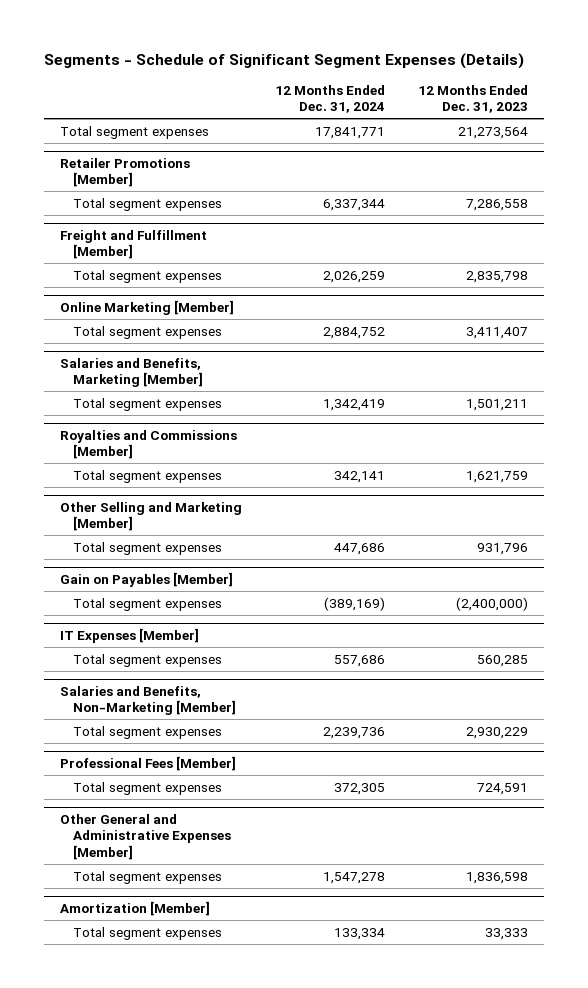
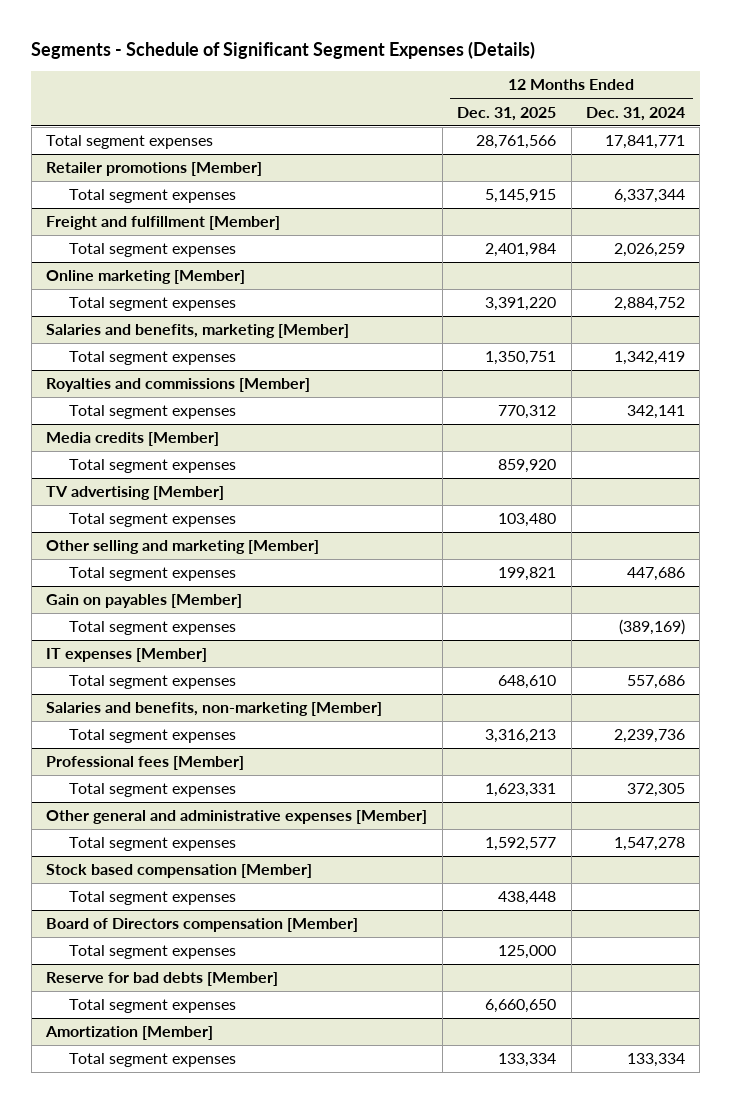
- | 12 Months Ended Dec. 31, 2024 | 12 Months Ended Dec. 31, 2023
+ | 12 Months Ended Dec. 31, 2025 | 12 Months Ended Dec. 31, 2024
- Retailer Promotions [Member]
+ Retailer promotions [Member]
- Freight and Fulfillment [Member]
+ Freight and fulfillment [Member]
- Online Marketing [Member]
+ Online marketing [Member]
- Salaries and Benefits, Marketing [Member]
+ Salaries and benefits, marketing [Member]
- Royalties and Commissions [Member]
+ Royalties and commissions [Member]
- Other Selling and Marketing [Member]
+ Media credits [Member]
+ Total segment expenses | 859,920 |
+ TV advertising [Member]
+ Total segment expenses | 103,480 |
+ Other selling and marketing [Member]
- Gain on Payables [Member]
+ Gain on payables [Member]
- IT Expenses [Member]
+ IT expenses [Member]
- Salaries and Benefits, Non-Marketing [Member]
+ Salaries and benefits, non-marketing [Member]
- Professional Fees [Member]
+ Professional fees [Member]
- Other General and Administrative Expenses [Member]
+ Other general and administrative expenses [Member]
+ Stock based compensation [Member]
+ Total segment expenses | 438,448 |
+ Board of Directors compensation [Member]
+ Total segment expenses | 125,000 |
+ Reserve for bad debts [Member]
+ Total segment expenses | 6,660,650 |

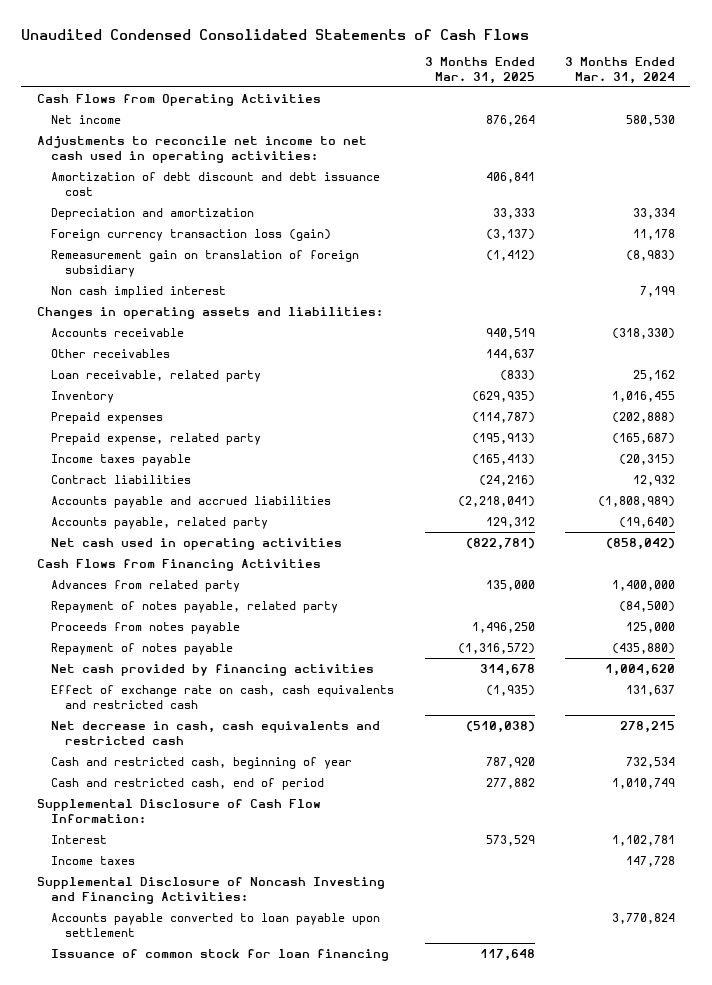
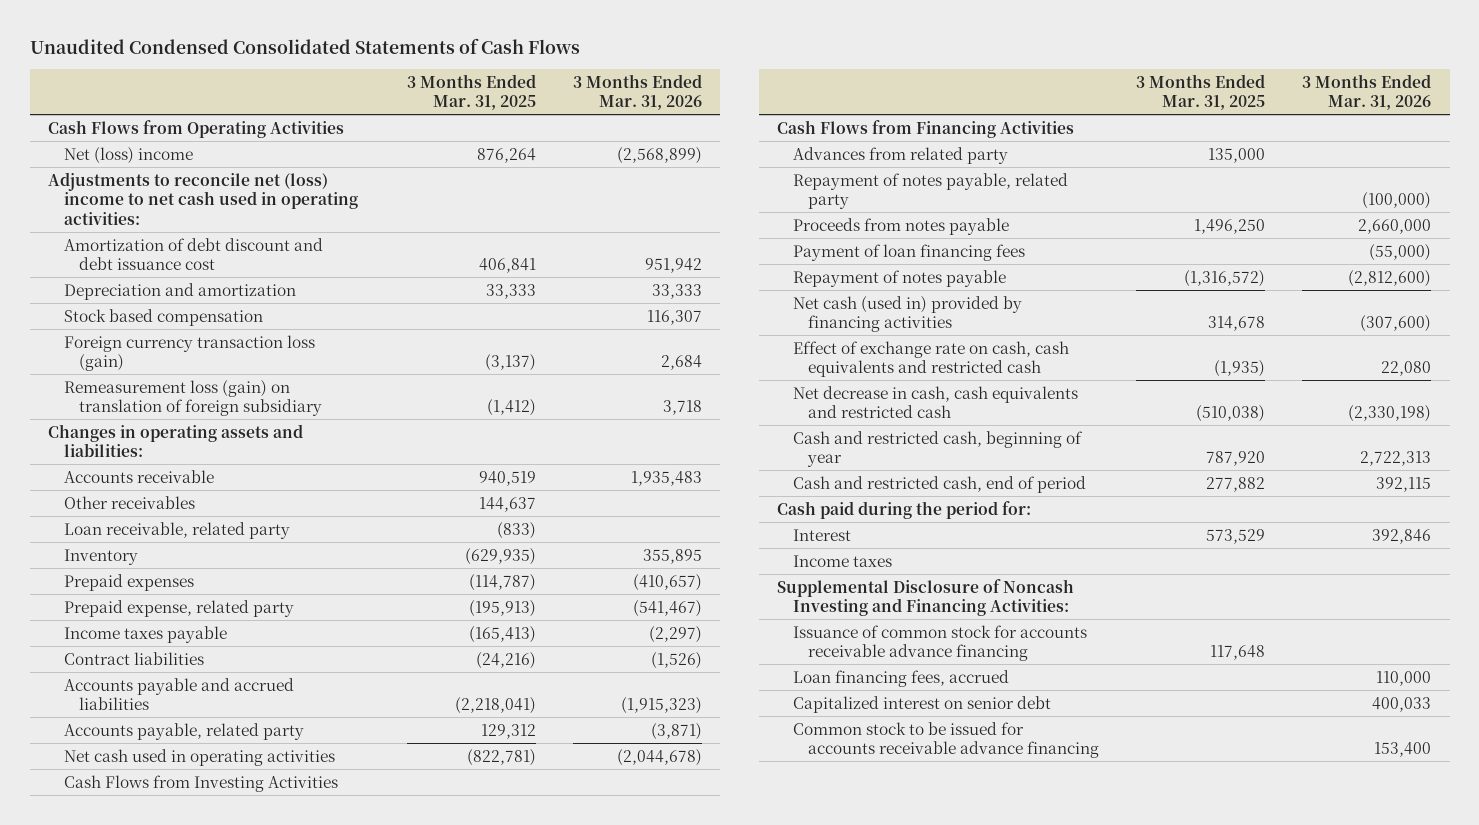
- | 3 Months Ended Mar. 31, 2025 | 3 Months Ended Mar. 31, 2024
+ | 3 Months Ended Mar. 31, 2025 | 3 Months Ended Mar. 31, 2026
- Net income | 876,264 | 580,530
- Adjustments to reconcile net income to net cash used in operating activities:
+ Net (loss) income | 876,264 | (2,568,899)
+ Adjustments to reconcile net (loss) income to net cash used in operating activities:
+ Stock based compensation | | 116,307
- Remeasurement gain on translation of foreign subsidiary | (1,412) | (8,983)
- Non cash implied interest | | 7,199
+ Remeasurement loss (gain) on translation of foreign subsidiary | (1,412) | 3,718
+ Cash Flows from Investing Activities
+ Payment of loan financing fees | | (55,000)
- Net cash provided by financing activities | 314,678 | 1,004,620
+ Net cash (used in) provided by financing activities | 314,678 | (307,600)
- Supplemental Disclosure of Cash Flow Information:
+ Cash paid during the period for:
- Accounts payable converted to loan payable upon settlement | | 3,770,824
- Issuance of common stock for loan financing | 117,648 |
+ Issuance of common stock for accounts receivable advance financing | 117,648 |
+ Loan financing fees, accrued | | 110,000
+ Capitalized interest on senior debt | | 400,033
+ Common stock to be issued for accounts receivable advance financing | | 153,400

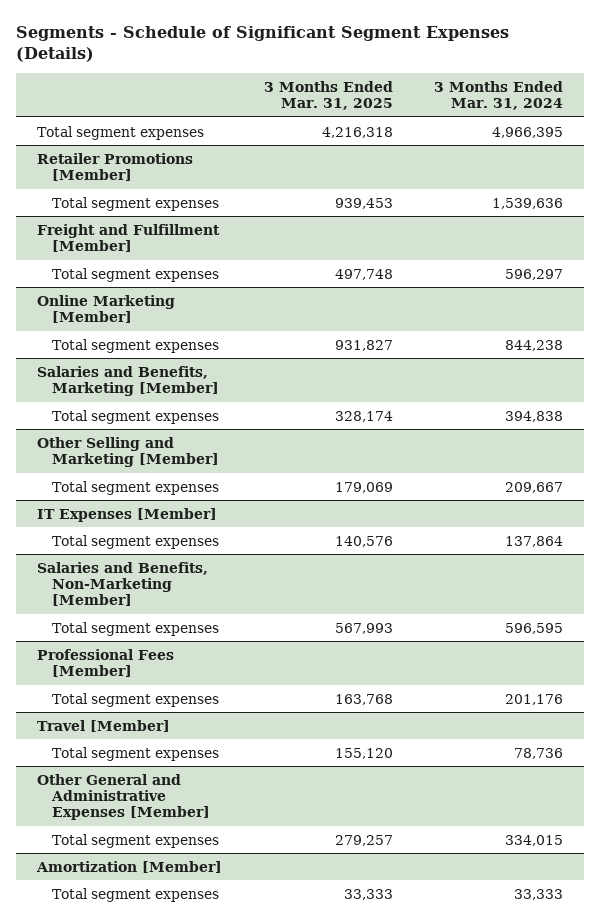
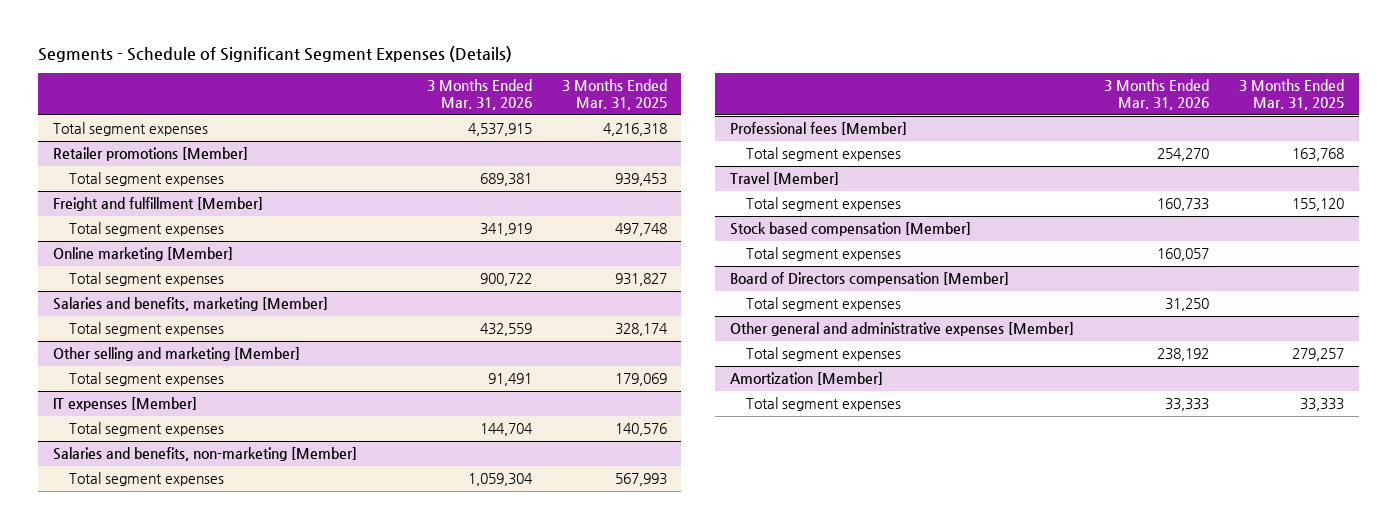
- | 3 Months Ended Mar. 31, 2025 | 3 Months Ended Mar. 31, 2024
+ | 3 Months Ended Mar. 31, 2026 | 3 Months Ended Mar. 31, 2025
- Retailer Promotions [Member]
+ Retailer promotions [Member]
- Freight and Fulfillment [Member]
+ Freight and fulfillment [Member]
- Online Marketing [Member]
+ Online marketing [Member]
- Salaries and Benefits, Marketing [Member]
+ Salaries and benefits, marketing [Member]
- Other Selling and Marketing [Member]
+ Other selling and marketing [Member]
- IT Expenses [Member]
+ IT expenses [Member]
- Salaries and Benefits, Non-Marketing [Member]
+ Salaries and benefits, non-marketing [Member]
- Professional Fees [Member]
+ Professional fees [Member]
- Other General and Administrative Expenses [Member]
+ Stock based compensation [Member]
+ Total segment expenses | 160,057 |
+ Board of Directors compensation [Member]
+ Total segment expenses | 31,250 |
+ Other general and administrative expenses [Member]

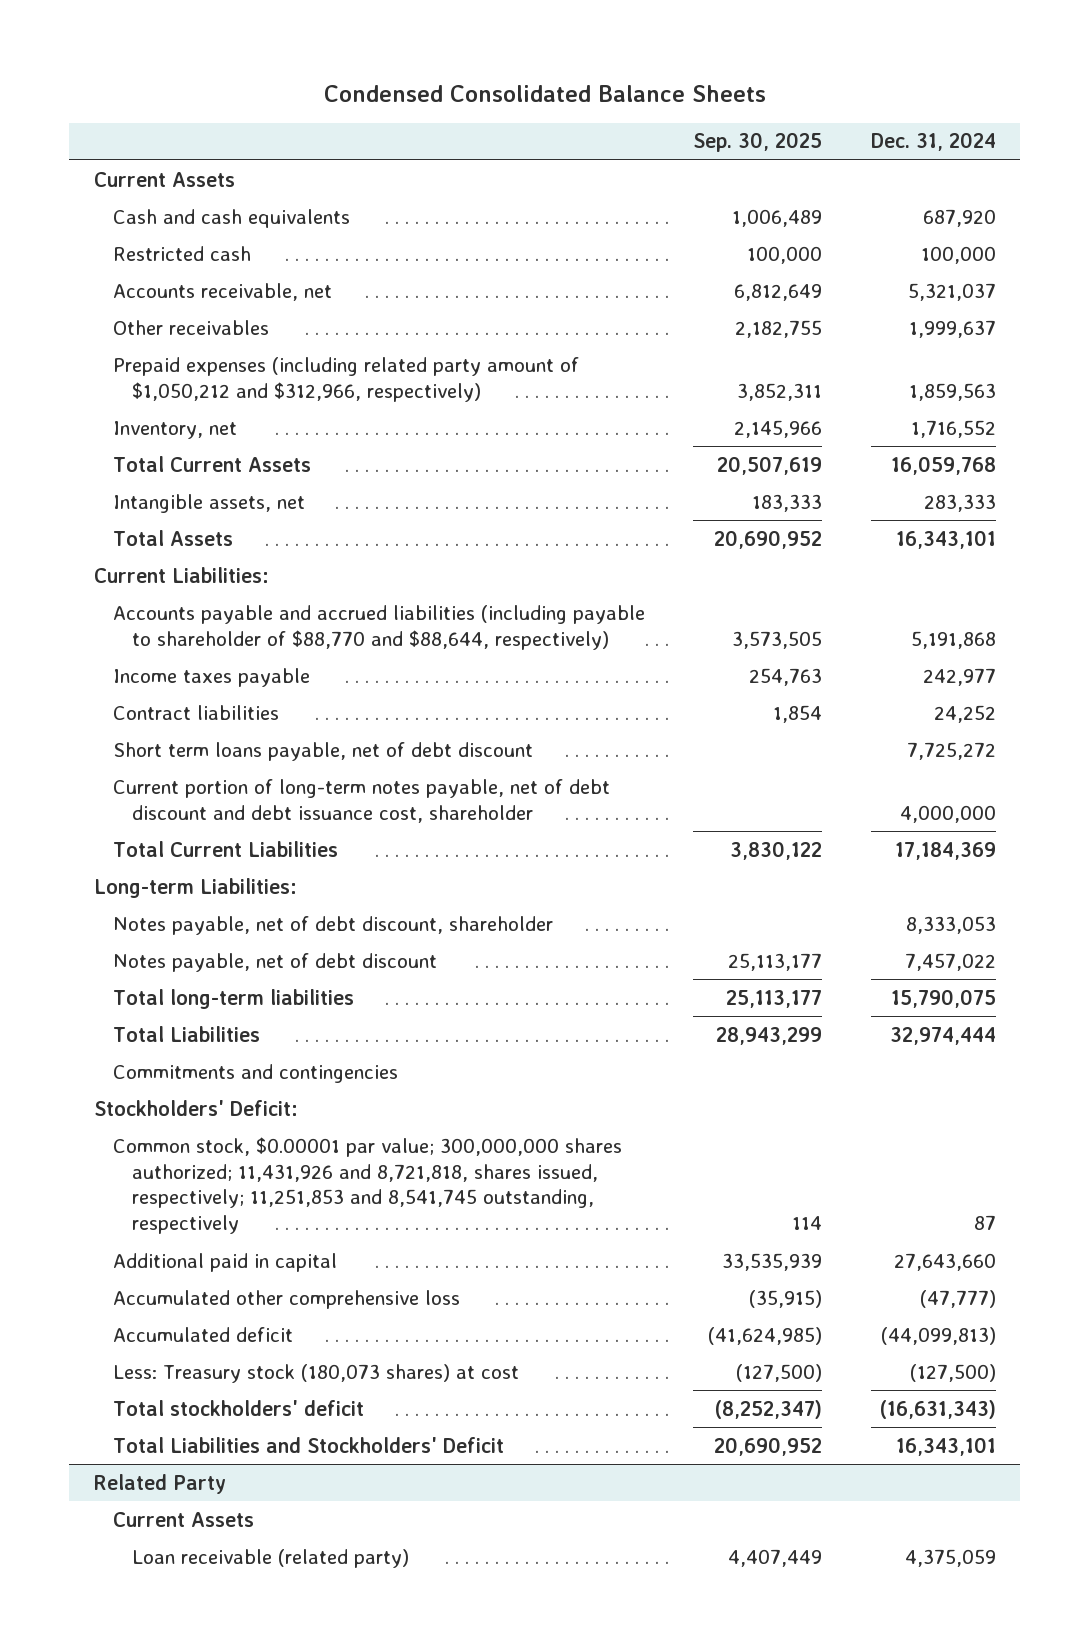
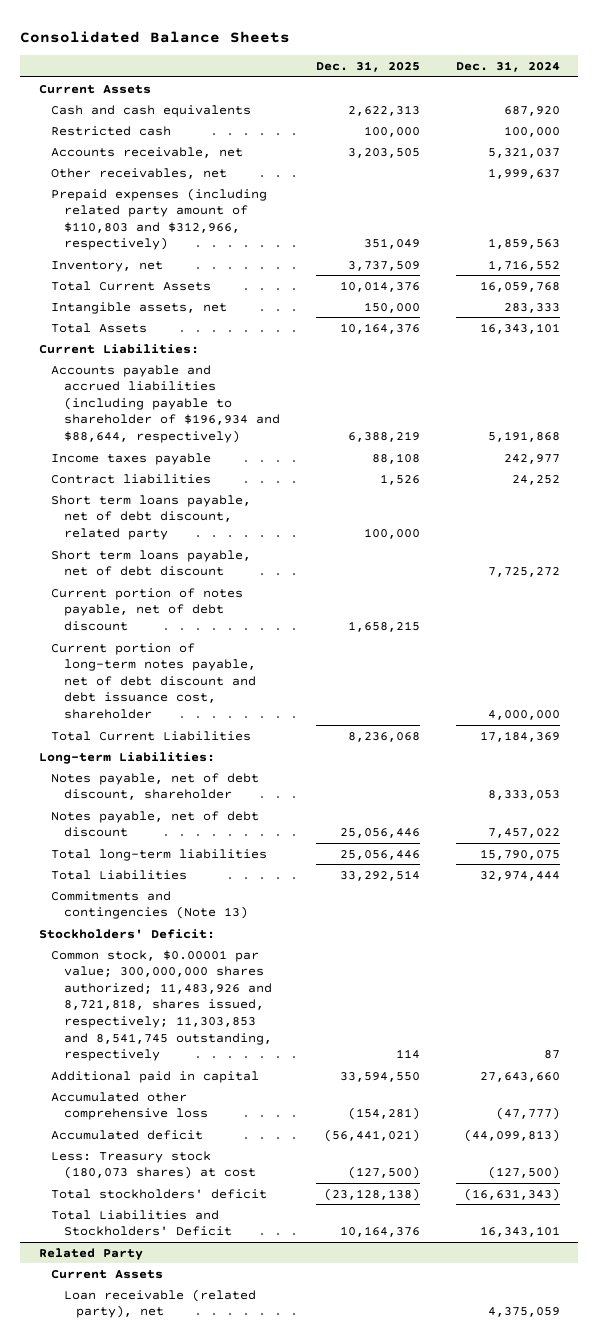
- Condensed Consolidated Balance Sheets
+ Consolidated Balance Sheets
- | Sep. 30, 2025 | Dec. 31, 2024
+ | Dec. 31, 2025 | Dec. 31, 2024
- Other receivables | 2,182,755 | 1,999,637
- Prepaid expenses (including related party amount of $1,050,212 and $312,966, respectively) | 3,852,311 | 1,859,563
+ Other receivables, net | | 1,999,637
+ Prepaid expenses (including related party amount of $110,803 and $312,966, respectively) | 351,049 | 1,859,563
- Accounts payable and accrued liabilities (including payable to shareholder of $88,770 and $88,644, respectively) | 3,573,505 | 5,191,868
+ Accounts payable and accrued liabilities (including payable to shareholder of $196,934 and $88,644, respectively) | 6,388,219 | 5,191,868
+ Short term loans payable, net of debt discount, related party | 100,000 |
+ Current portion of notes payable, net of debt discount | 1,658,215 |
- Commitments and contingencies
+ Commitments and contingencies (Note 13)
- Common stock, $0.00001 par value; 300,000,000 shares authorized; 11,431,926 and 8,721,818, shares issued, respectively; 11,251,853 and 8,541,745 outstanding, respectively | 114 | 87
+ Common stock, $0.00001 par value; 300,000,000 shares authorized; 11,483,926 and 8,721,818, shares issued, respectively; 11,303,853 and 8,541,745 outstanding, respectively | 114 | 87
@ Related Party
- Loan receivable (related party) | 4,407,449 | 4,375,059
+ Loan receivable (related party), net | | 4,375,059

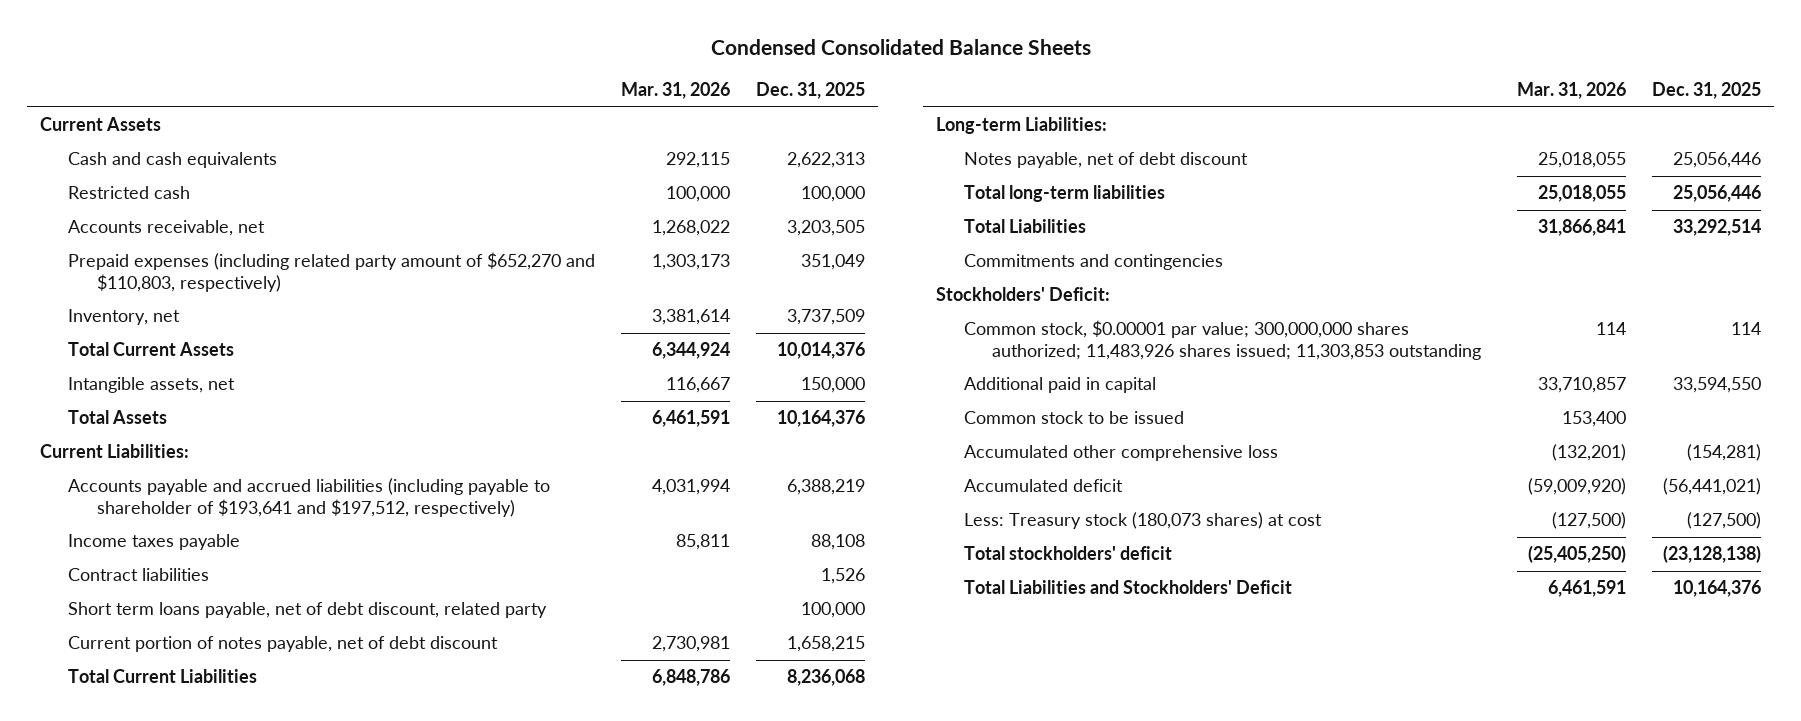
- Consolidated Balance Sheets
+ Condensed Consolidated Balance Sheets
- | Dec. 31, 2025 | Dec. 31, 2024
+ | Mar. 31, 2026 | Dec. 31, 2025
- Other receivables, net | | 1,999,637
- Prepaid expenses (including related party amount of $110,803 and $312,966, respectively) | 351,049 | 1,859,563
+ Prepaid expenses (including related party amount of $652,270 and $110,803, respectively) | 1,303,173 | 351,049
- Accounts payable and accrued liabilities (including payable to shareholder of $196,934 and $88,644, respectively) | 6,388,219 | 5,191,868
+ Accounts payable and accrued liabilities (including payable to shareholder of $193,641 and $197,512, respectively) | 4,031,994 | 6,388,219
- Short term loans payable, net of debt discount | | 7,725,272
- Current portion of long-term notes payable, net of debt discount and debt issuance cost, shareholder | | 4,000,000
- Notes payable, net of debt discount, shareholder | | 8,333,053
- Commitments and contingencies (Note 13)
+ Commitments and contingencies
- Common stock, $0.00001 par value; 300,000,000 shares authorized; 11,483,926 and 8,721,818, shares issued, respectively; 11,303,853 and 8,541,745 outstanding, respectively | 114 | 87
+ Common stock, $0.00001 par value; 300,000,000 shares authorized; 11,483,926 shares issued; 11,303,853 outstanding | 114 | 114
+ Common stock to be issued | 153,400 |
- Related Party
- Current Assets
- Loan receivable (related party), net | | 4,375,059

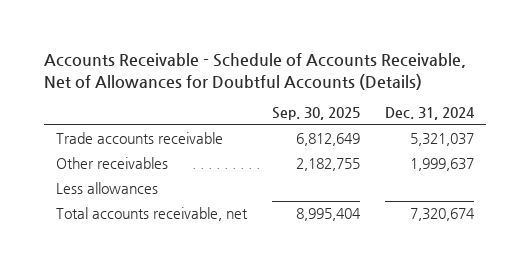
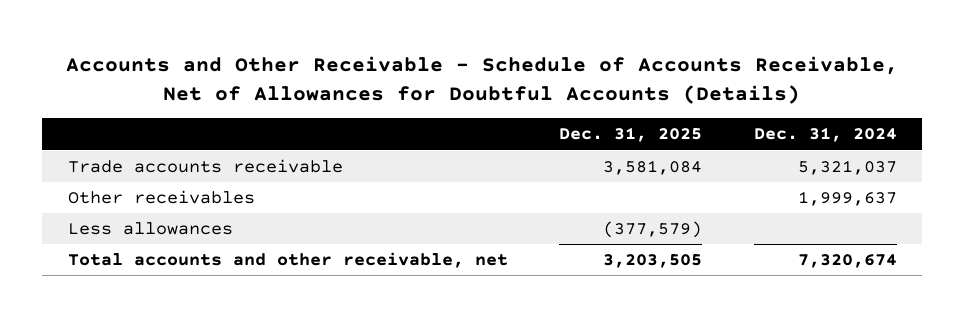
- Accounts Receivable - Schedule of Accounts Receivable, Net of Allowances for Doubtful Accounts (Details)
+ Accounts and Other Receivable - Schedule of Accounts Receivable, Net of Allowances for Doubtful Accounts (Details)
- | Sep. 30, 2025 | Dec. 31, 2024
+ | Dec. 31, 2025 | Dec. 31, 2024
- Total accounts receivable, net | 8,995,404 | 7,320,674
+ Total accounts and other receivable, net | 3,203,505 | 7,320,674

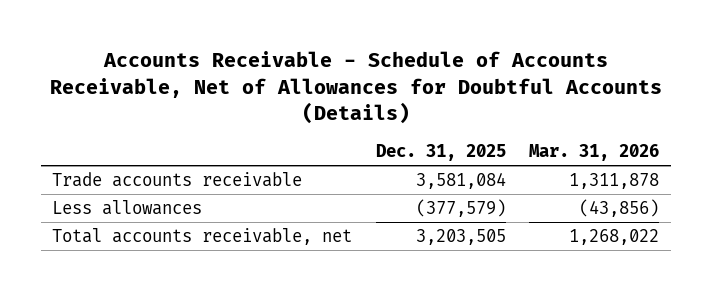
- Accounts and Other Receivable - Schedule of Accounts Receivable, Net of Allowances for Doubtful Accounts (Details)
+ Accounts Receivable - Schedule of Accounts Receivable, Net of Allowances for Doubtful Accounts (Details)
- | Dec. 31, 2025 | Dec. 31, 2024
+ | Dec. 31, 2025 | Mar. 31, 2026
- Other receivables | | 1,999,637
- Total accounts and other receivable, net | 3,203,505 | 7,320,674
+ Total accounts receivable, net | 3,203,505 | 1,268,022

